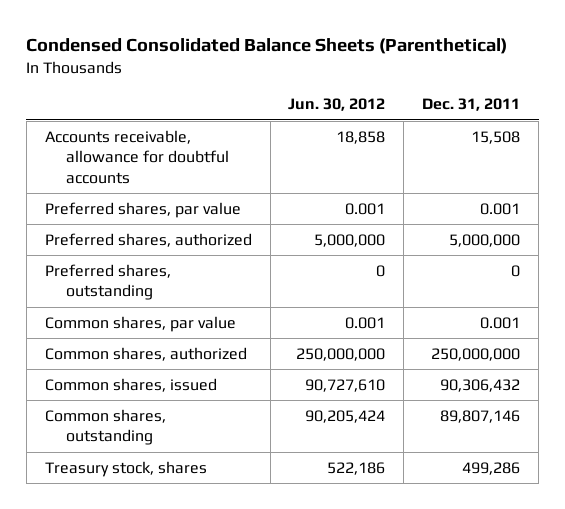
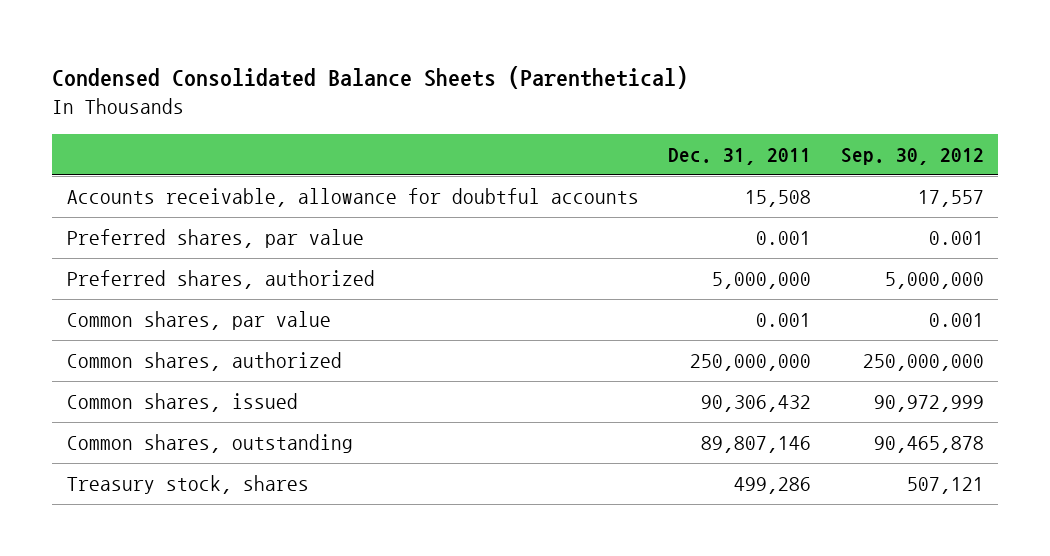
- | Jun. 30, 2012 | Dec. 31, 2011
+ | Dec. 31, 2011 | Sep. 30, 2012
- Preferred shares, outstanding | 0 | 0

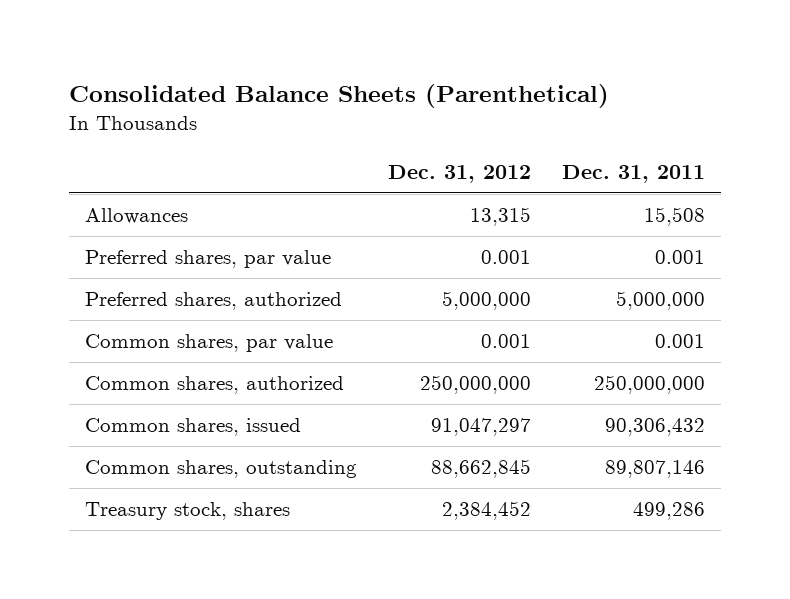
- Condensed Consolidated Balance Sheets (Parenthetical)
+ Consolidated Balance Sheets (Parenthetical)
- | Dec. 31, 2011 | Sep. 30, 2012
+ | Dec. 31, 2012 | Dec. 31, 2011
- Accounts receivable, allowance for doubtful accounts | 15,508 | 17,557
+ Allowances | 13,315 | 15,508

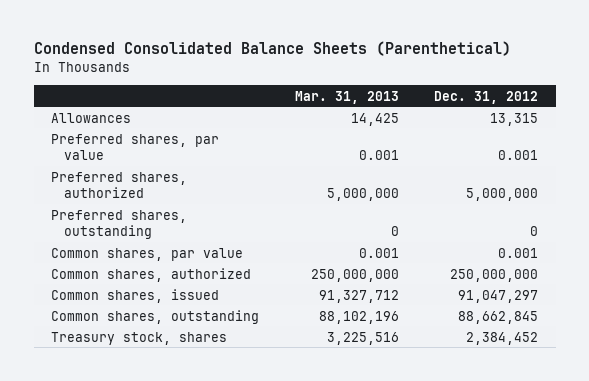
- Consolidated Balance Sheets (Parenthetical)
+ Condensed Consolidated Balance Sheets (Parenthetical)
- | Dec. 31, 2012 | Dec. 31, 2011
+ | Mar. 31, 2013 | Dec. 31, 2012
+ Preferred shares, outstanding | 0 | 0

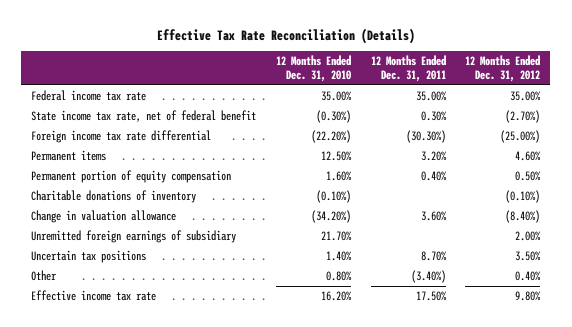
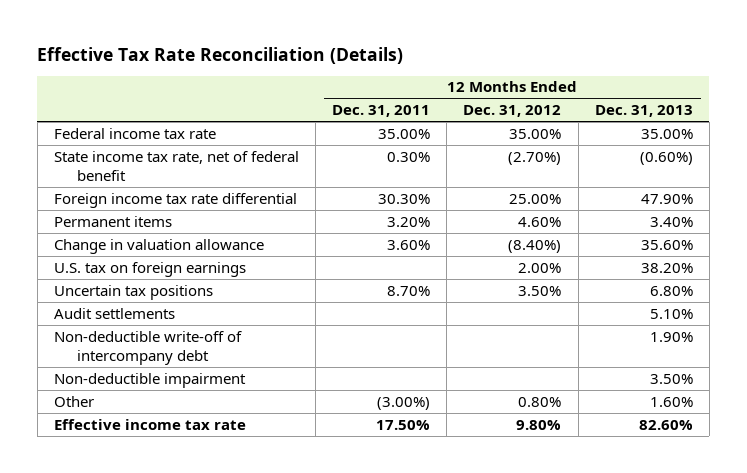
- | 12 Months Ended Dec. 31, 2010 | 12 Months Ended Dec. 31, 2011 | 12 Months Ended Dec. 31, 2012
+ | 12 Months Ended Dec. 31, 2011 | 12 Months Ended Dec. 31, 2012 | 12 Months Ended Dec. 31, 2013
- Foreign income tax rate differential | (22.20%) | (30.30%) | (25.00%)
+ Foreign income tax rate differential | 30.30% | 25.00% | 47.90%
- Permanent portion of equity compensation | 1.60% | 0.40% | 0.50%
- Charitable donations of inventory | (0.10%) | | (0.10%)
- Unremitted foreign earnings of subsidiary | 21.70% | | 2.00%
+ U.S. tax on foreign earnings | | 2.00% | 38.20%
- Other | 0.80% | (3.40%) | 0.40%
+ Audit settlements | | | 5.10%
+ Non-deductible write-off of intercompany debt | | | 1.90%
+ Non-deductible impairment | | | 3.50%
+ Other | (3.00%) | 0.80% | 1.60%

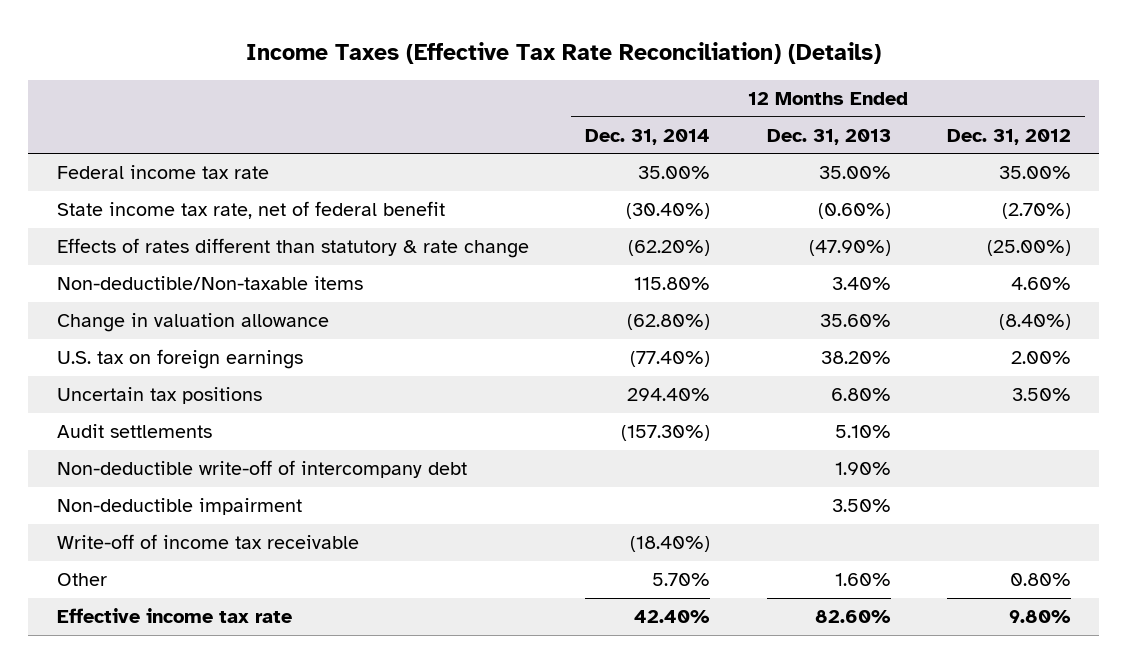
- Effective Tax Rate Reconciliation (Details)
+ Income Taxes (Effective Tax Rate Reconciliation) (Details)
- | 12 Months Ended Dec. 31, 2011 | 12 Months Ended Dec. 31, 2012 | 12 Months Ended Dec. 31, 2013
+ | 12 Months Ended Dec. 31, 2014 | 12 Months Ended Dec. 31, 2013 | 12 Months Ended Dec. 31, 2012
- Foreign income tax rate differential | 30.30% | 25.00% | 47.90%
- Permanent items | 3.20% | 4.60% | 3.40%
+ Effects of rates different than statutory & rate change | (62.20%) | (47.90%) | (25.00%)
+ Non-deductible/Non-taxable items | 115.80% | 3.40% | 4.60%
+ Write-off of income tax receivable | (18.40%) | |

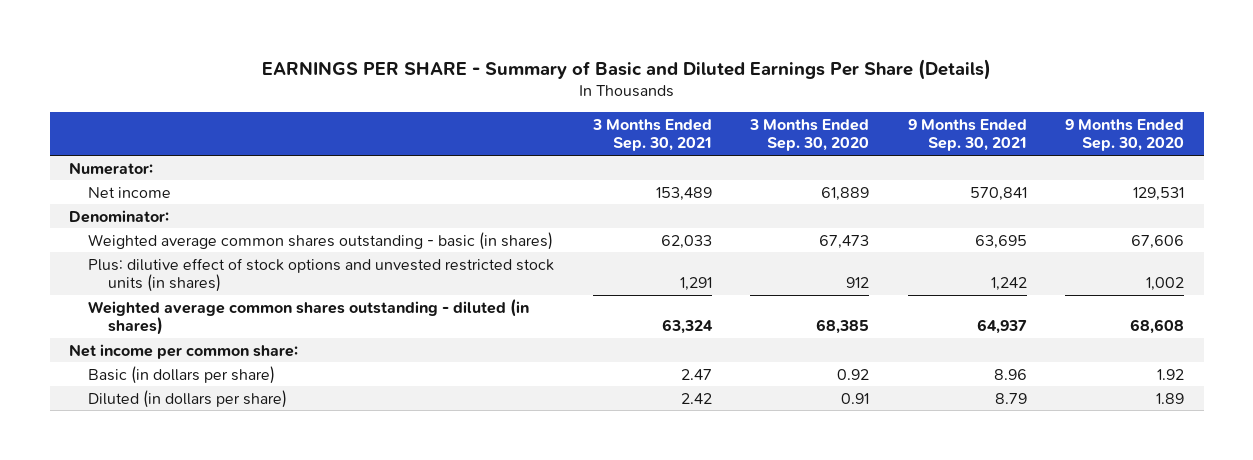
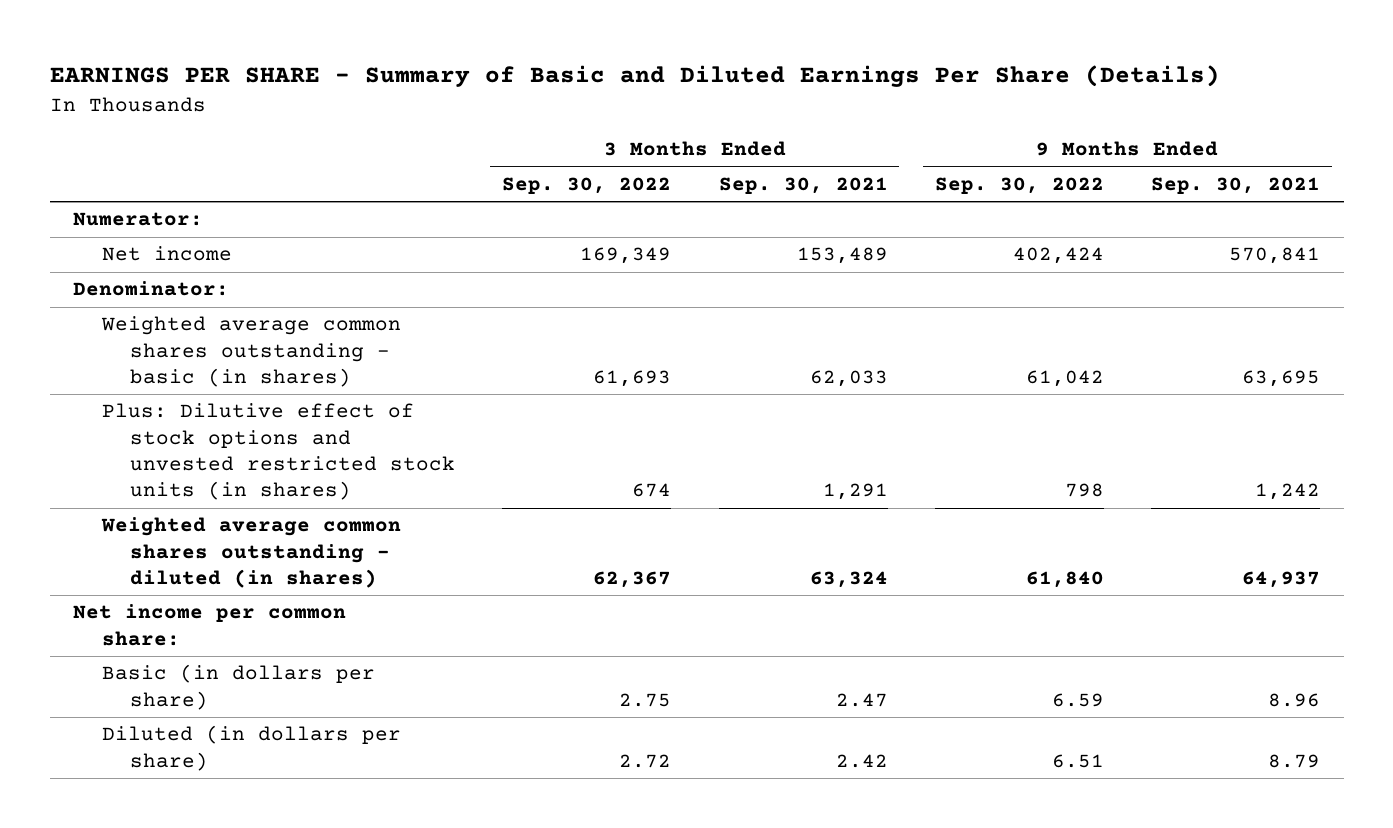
- | 3 Months Ended Sep. 30, 2021 | 3 Months Ended Sep. 30, 2020 | 9 Months Ended Sep. 30, 2021 | 9 Months Ended Sep. 30, 2020
+ | 3 Months Ended Sep. 30, 2022 | 3 Months Ended Sep. 30, 2021 | 9 Months Ended Sep. 30, 2022 | 9 Months Ended Sep. 30, 2021
- Plus: dilutive effect of stock options and unvested restricted stock units (in shares) | 1,291 | 912 | 1,242 | 1,002
+ Plus: Dilutive effect of stock options and unvested restricted stock units (in shares) | 674 | 1,291 | 798 | 1,242

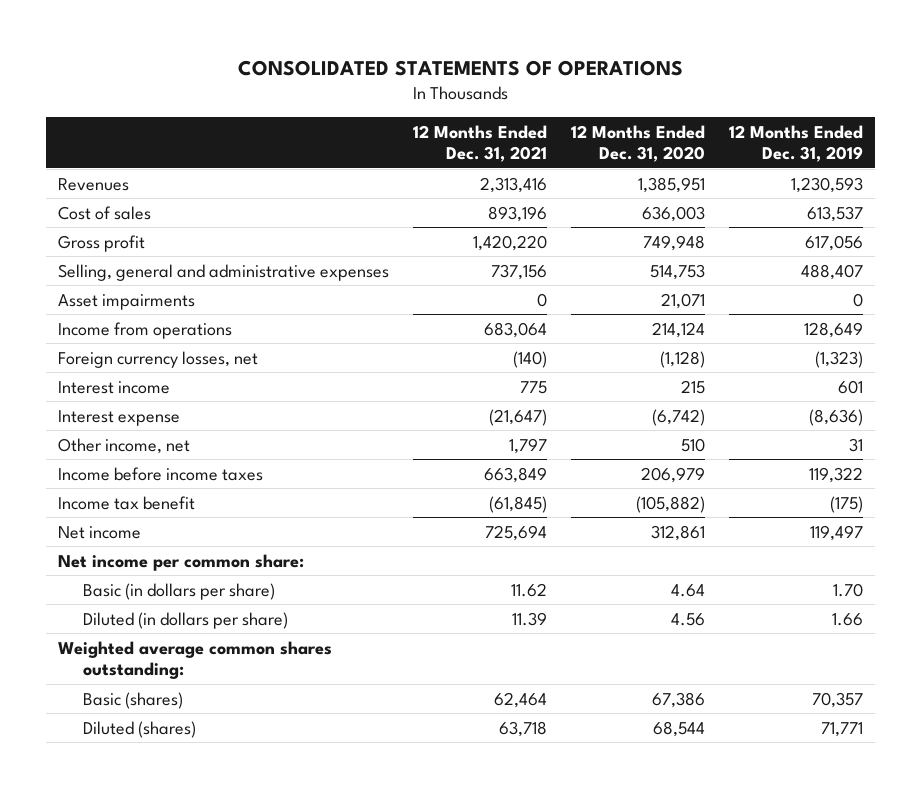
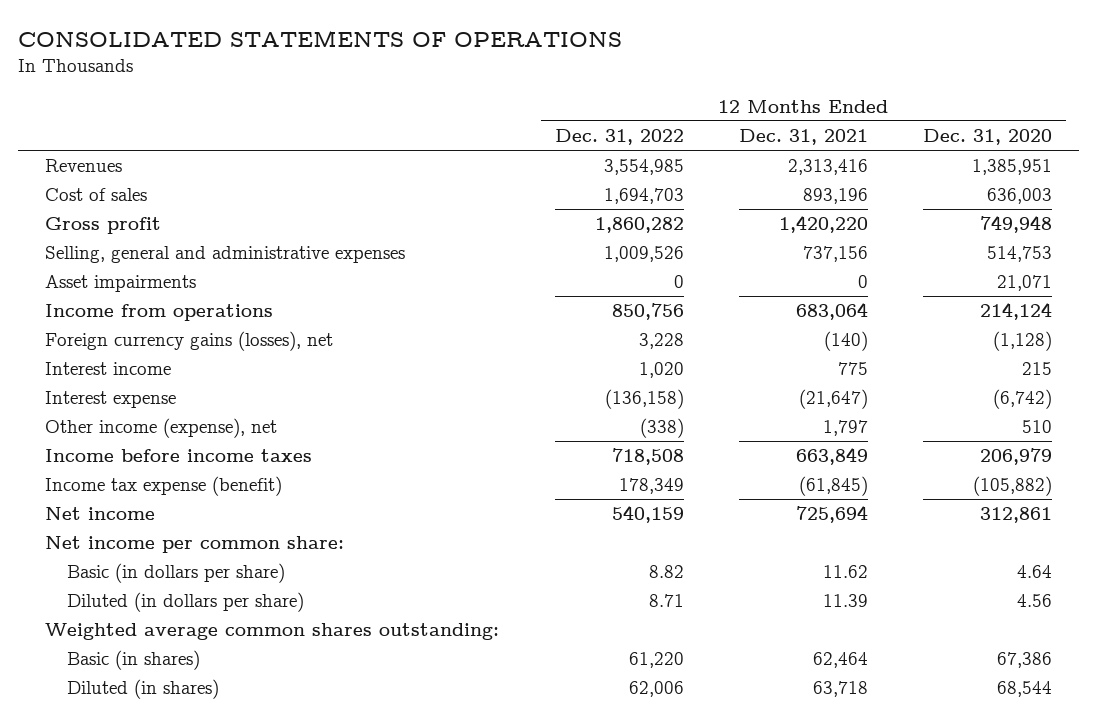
- | 12 Months Ended Dec. 31, 2021 | 12 Months Ended Dec. 31, 2020 | 12 Months Ended Dec. 31, 2019
+ | 12 Months Ended Dec. 31, 2022 | 12 Months Ended Dec. 31, 2021 | 12 Months Ended Dec. 31, 2020
- Foreign currency losses, net | (140) | (1,128) | (1,323)
+ Foreign currency gains (losses), net | 3,228 | (140) | (1,128)
- Other income, net | 1,797 | 510 | 31
+ Other income (expense), net | (338) | 1,797 | 510
- Income tax benefit | (61,845) | (105,882) | (175)
+ Income tax expense (benefit) | 178,349 | (61,845) | (105,882)
- Basic (shares) | 62,464 | 67,386 | 70,357
- Diluted (shares) | 63,718 | 68,544 | 71,771
+ Basic (in shares) | 61,220 | 62,464 | 67,386
+ Diluted (in shares) | 62,006 | 63,718 | 68,544

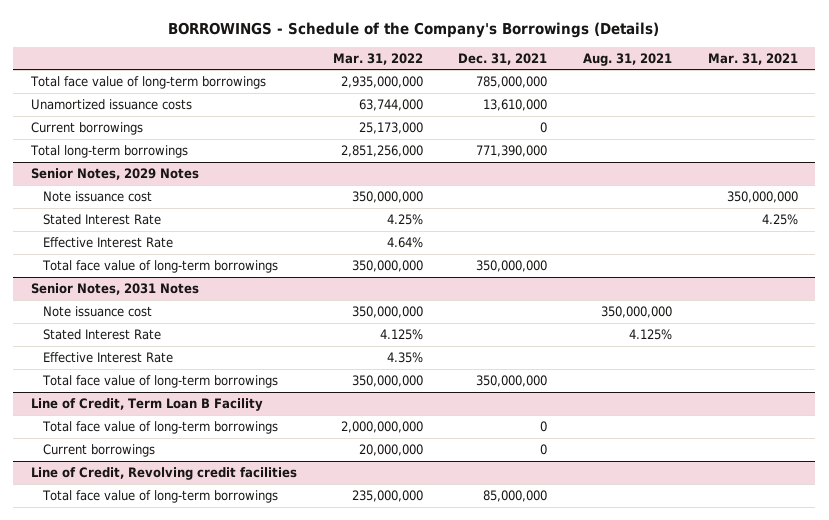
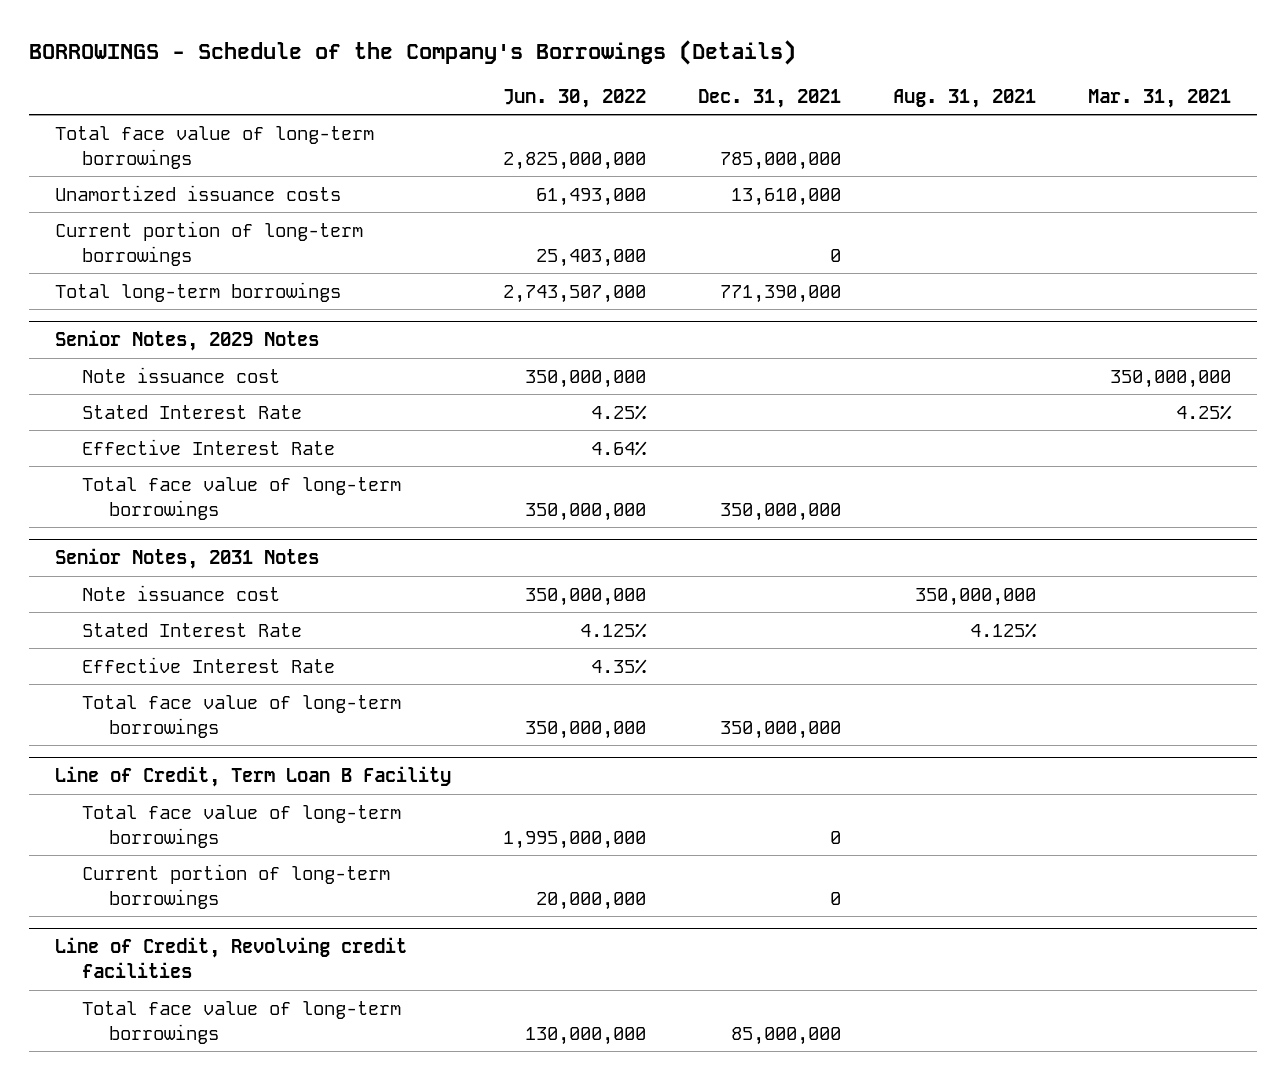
- | Mar. 31, 2022 | Dec. 31, 2021 | Aug. 31, 2021 | Mar. 31, 2021
+ | Jun. 30, 2022 | Dec. 31, 2021 | Aug. 31, 2021 | Mar. 31, 2021
- Current borrowings | 25,173,000 | 0 | |
+ Current portion of long-term borrowings | 25,403,000 | 0 | |
@ Line of Credit, Term Loan B Facility
- Current borrowings | 20,000,000 | 0 | |
+ Current portion of long-term borrowings | 20,000,000 | 0 | |

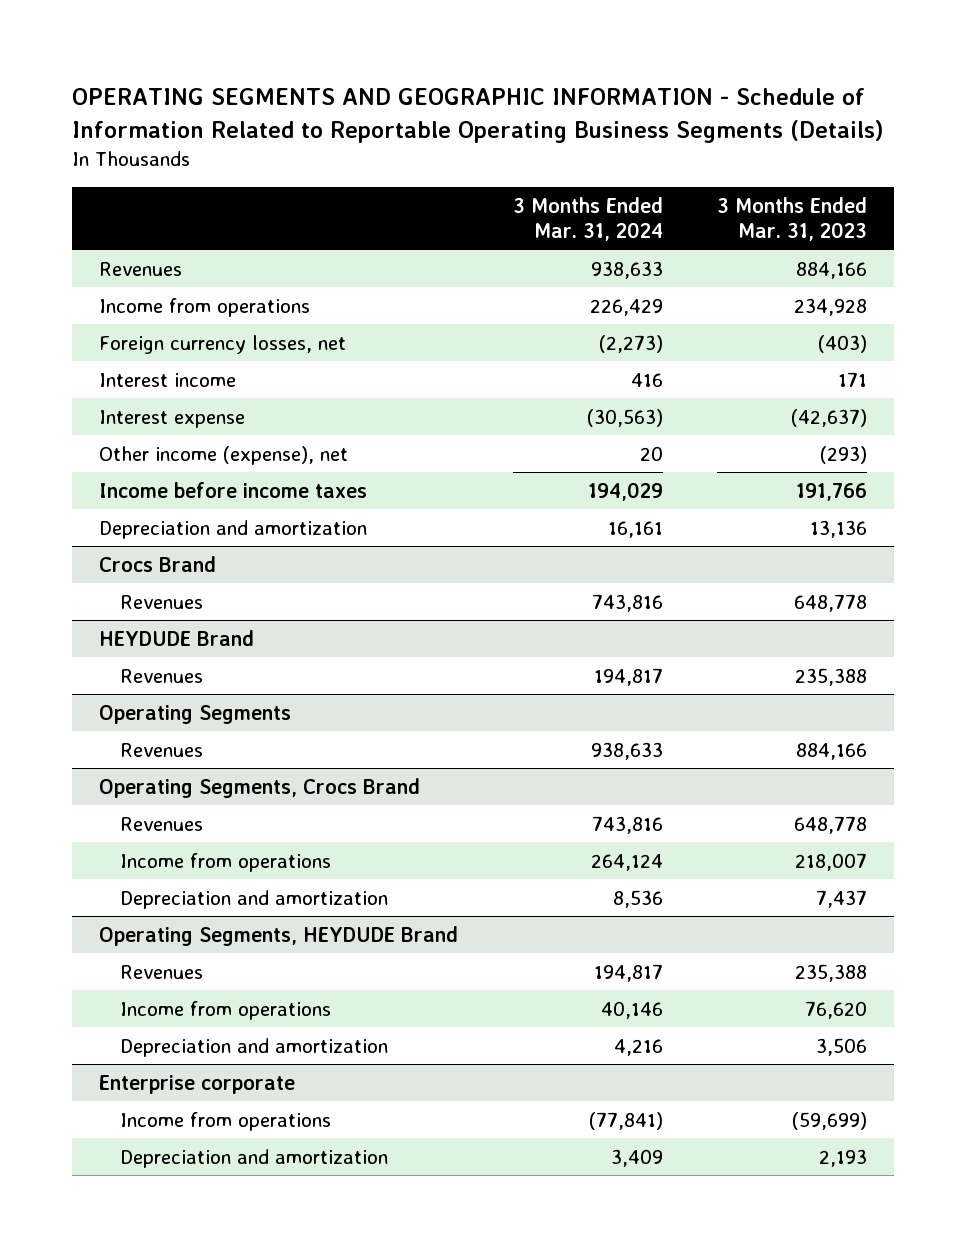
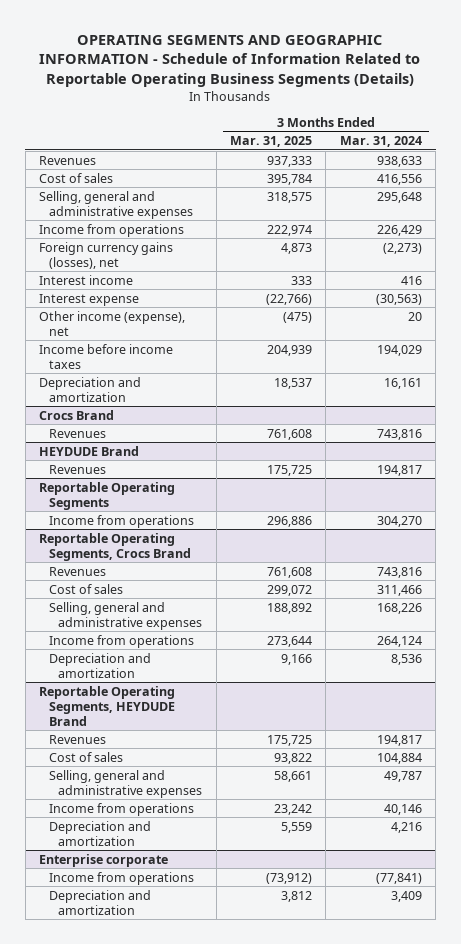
- | 3 Months Ended Mar. 31, 2024 | 3 Months Ended Mar. 31, 2023
+ | 3 Months Ended Mar. 31, 2025 | 3 Months Ended Mar. 31, 2024
+ Cost of sales | 395,784 | 416,556
+ Selling, general and administrative expenses | 318,575 | 295,648
- Foreign currency losses, net | (2,273) | (403)
+ Foreign currency gains (losses), net | 4,873 | (2,273)
- Operating Segments
- Revenues | 938,633 | 884,166
- Operating Segments, Crocs Brand
+ Reportable Operating Segments
+ Income from operations | 296,886 | 304,270
+ Reportable Operating Segments, Crocs Brand
+ Cost of sales | 299,072 | 311,466
+ Selling, general and administrative expenses | 188,892 | 168,226
- Operating Segments, HEYDUDE Brand
+ Reportable Operating Segments, HEYDUDE Brand
+ Cost of sales | 93,822 | 104,884
+ Selling, general and administrative expenses | 58,661 | 49,787

